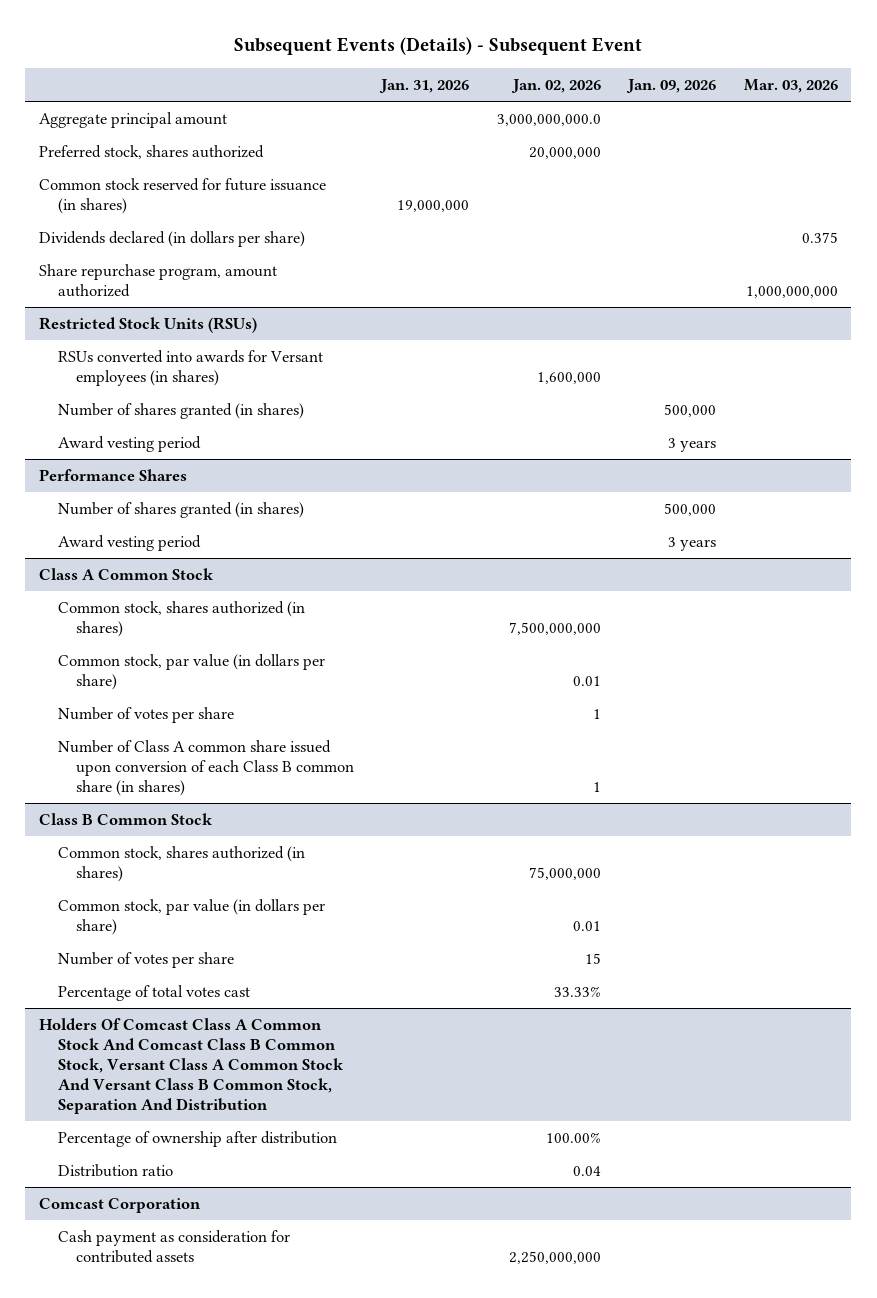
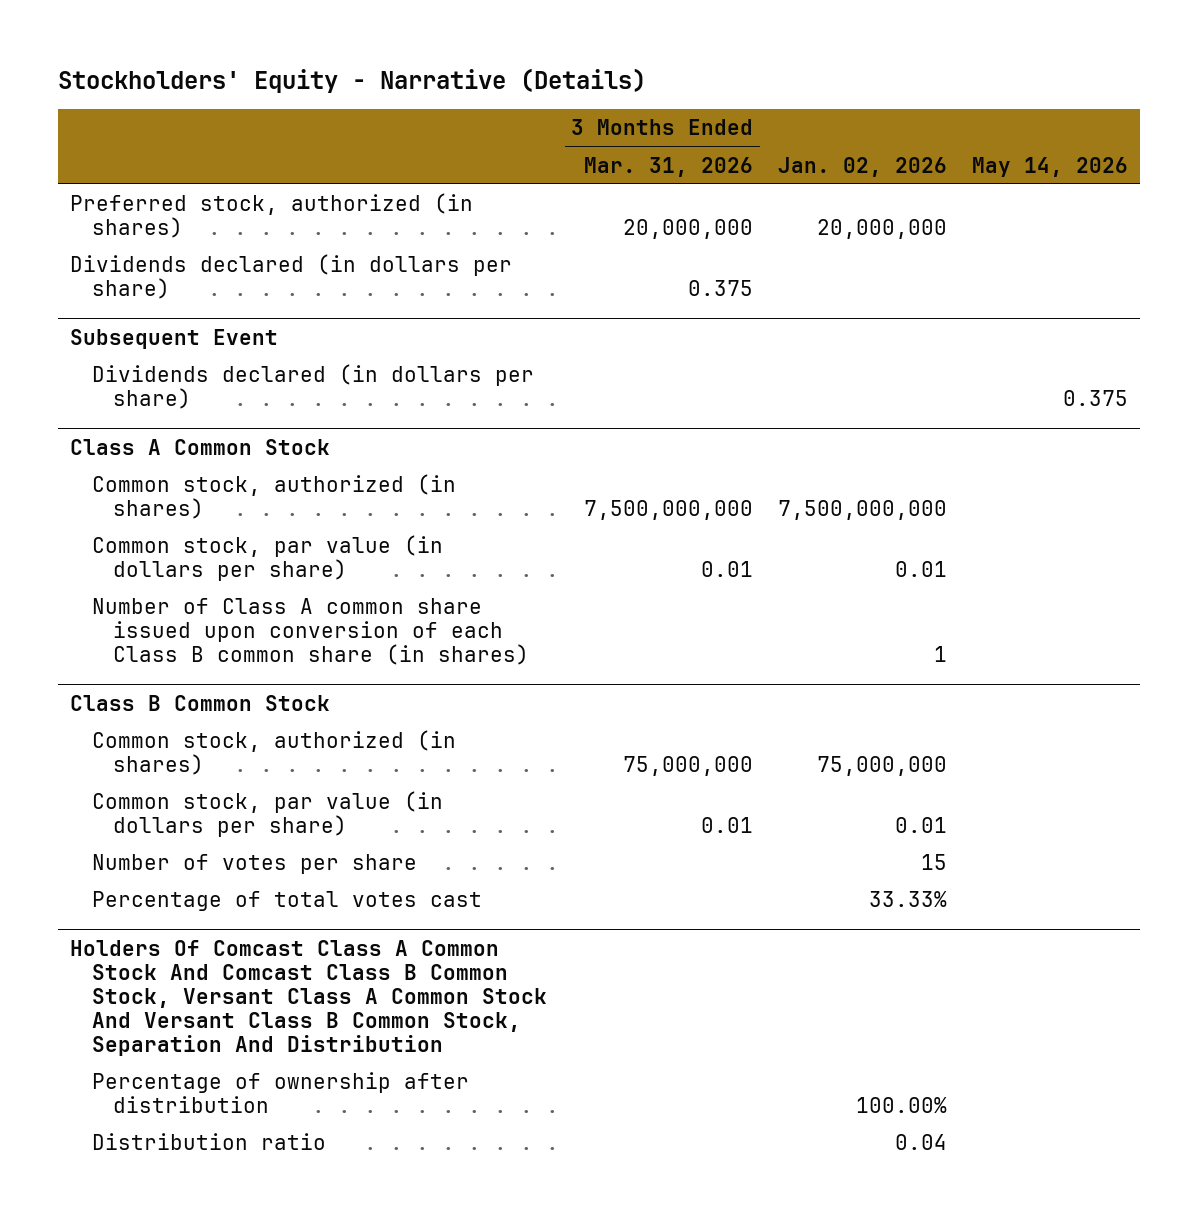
- Subsequent Events (Details) - Subsequent Event
+ Stockholders' Equity - Narrative (Details)
- | Jan. 31, 2026 | Jan. 02, 2026 | Jan. 09, 2026 | Mar. 03, 2026
+ | 3 Months Ended Mar. 31, 2026 | Jan. 02, 2026 | May 14, 2026
- Aggregate principal amount | | 3,000,000,000.0 | |
- Preferred stock, shares authorized | | 20,000,000 | |
- Common stock reserved for future issuance (in shares) | 19,000,000 | | |
+ Preferred stock, authorized (in shares) | 20,000,000 | 20,000,000 |
- Share repurchase program, amount authorized | | | | 1,000,000,000
- Restricted Stock Units (RSUs)
- RSUs converted into awards for Versant employees (in shares) | | 1,600,000 | |
- Number of shares granted (in shares) | | | 500,000 |
- Award vesting period | | | 3 years |
- Performance Shares
- Number of shares granted (in shares) | | | 500,000 |
- Award vesting period | | | 3 years |
+ Subsequent Event
+ Dividends declared (in dollars per share) | | | 0.375
@ Class A Common Stock
- Common stock, shares authorized (in shares) | | 7,500,000,000 | |
+ Common stock, authorized (in shares) | 7,500,000,000 | 7,500,000,000 |
- Number of votes per share | | 1 | |
@ Class B Common Stock
- Common stock, shares authorized (in shares) | | 75,000,000 | |
+ Common stock, authorized (in shares) | 75,000,000 | 75,000,000 |
- Comcast Corporation
- Cash payment as consideration for contributed assets | | 2,250,000,000 | |

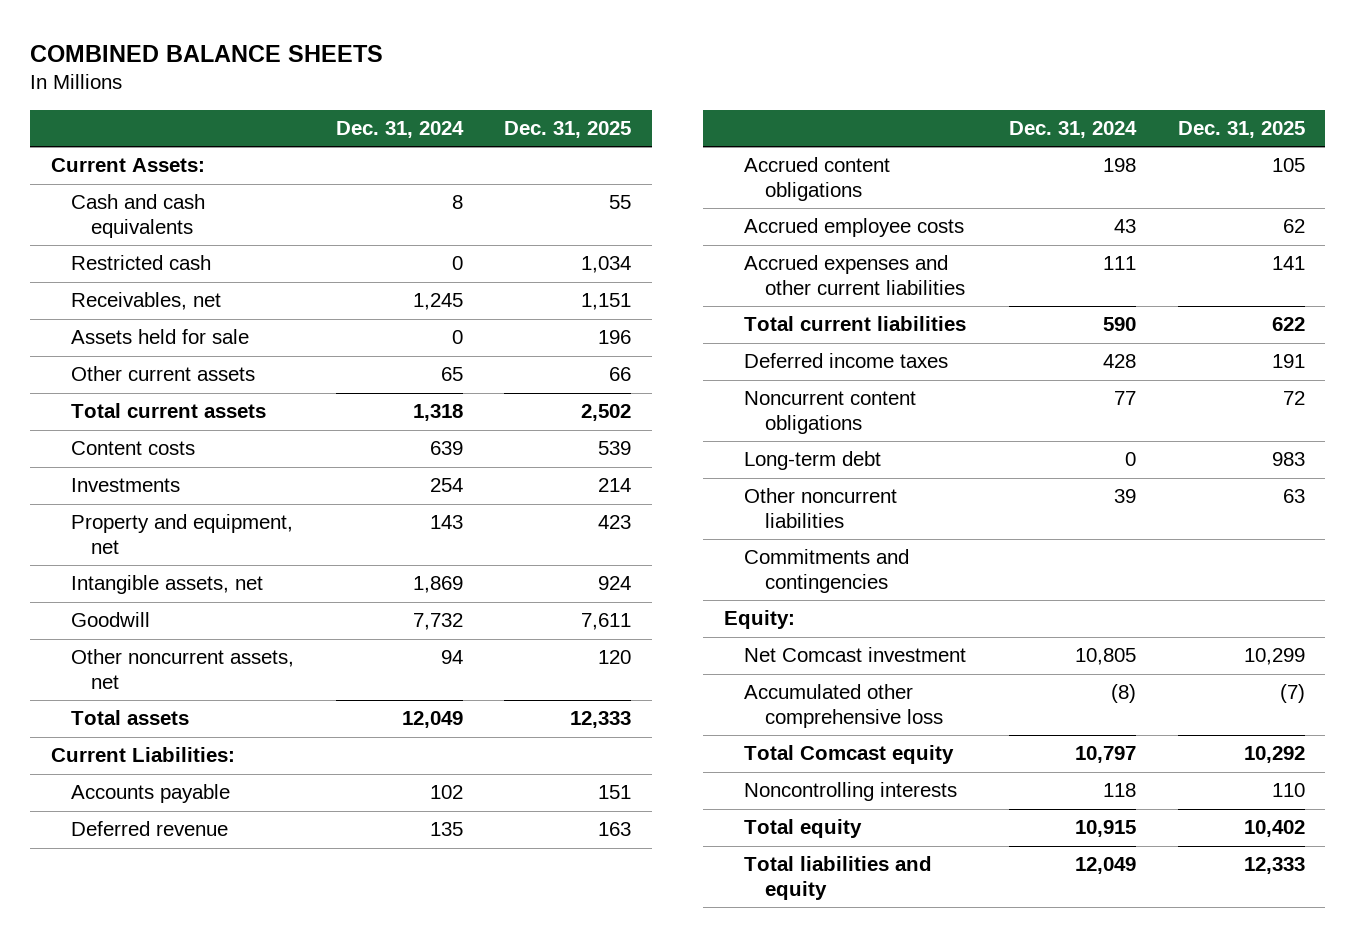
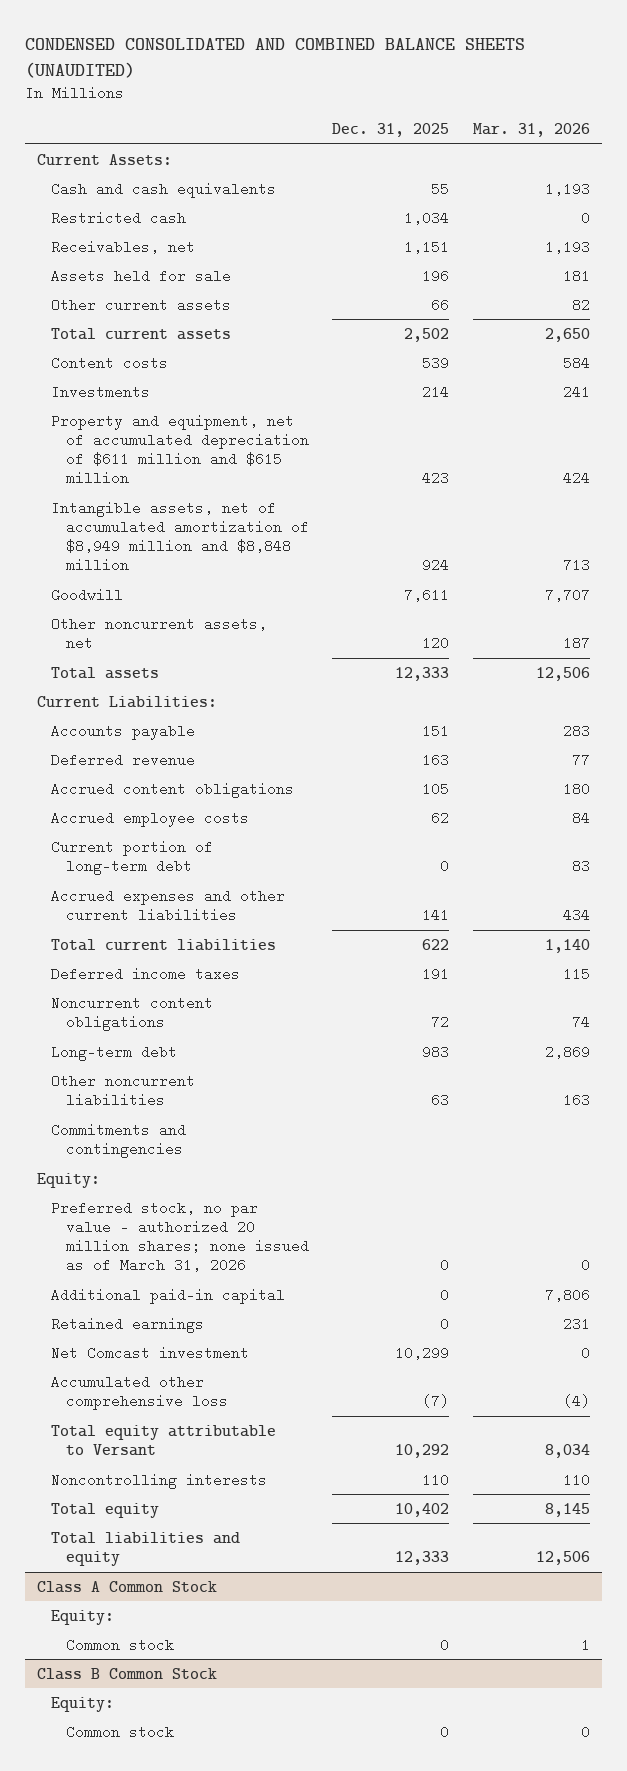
- COMBINED BALANCE SHEETS
+ CONDENSED CONSOLIDATED AND COMBINED BALANCE SHEETS (UNAUDITED)
- | Dec. 31, 2024 | Dec. 31, 2025
+ | Dec. 31, 2025 | Mar. 31, 2026
- Property and equipment, net | 143 | 423
- Intangible assets, net | 1,869 | 924
+ Property and equipment, net of accumulated depreciation of $611 million and $615 million | 423 | 424
+ Intangible assets, net of accumulated amortization of $8,949 million and $8,848 million | 924 | 713
+ Current portion of long-term debt | 0 | 83
+ Preferred stock, no par value - authorized 20 million shares; none issued as of March 31, 2026 | 0 | 0
+ Additional paid-in capital | 0 | 7,806
+ Retained earnings | 0 | 231
- Total Comcast equity | 10,797 | 10,292
+ Total equity attributable to Versant | 10,292 | 8,034
+ Class A Common Stock
+ Equity:
+ Common stock | 0 | 1
+ Class B Common Stock
+ Equity:
+ Common stock | 0 | 0

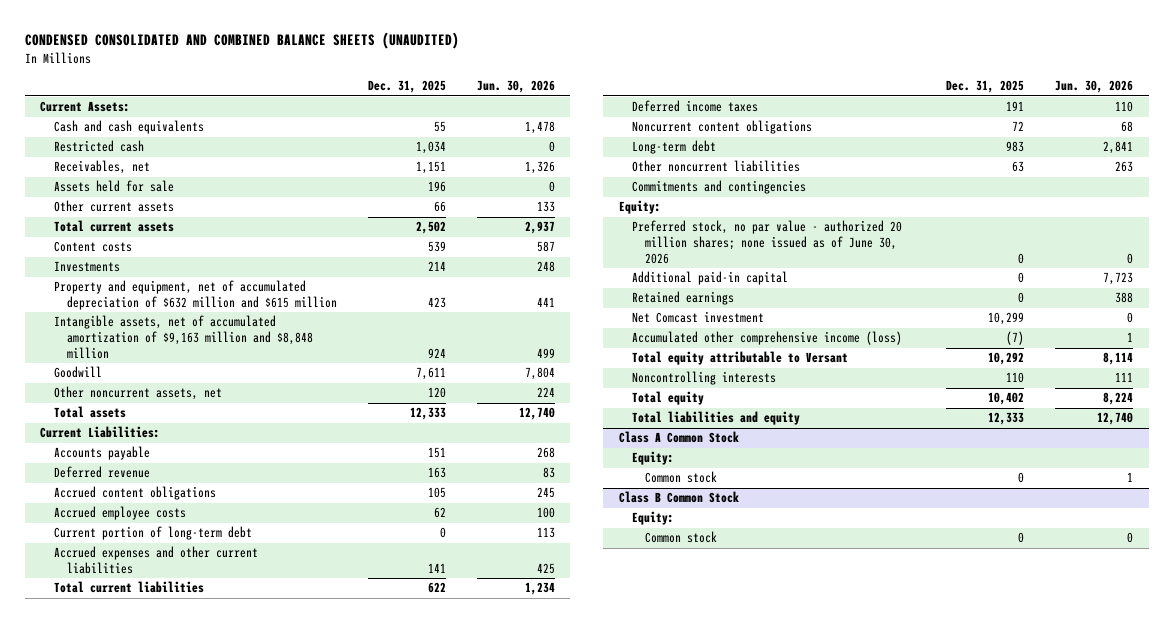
- | Dec. 31, 2025 | Mar. 31, 2026
+ | Dec. 31, 2025 | Jun. 30, 2026
- Property and equipment, net of accumulated depreciation of $611 million and $615 million | 423 | 424
- Intangible assets, net of accumulated amortization of $8,949 million and $8,848 million | 924 | 713
+ Property and equipment, net of accumulated depreciation of $632 million and $615 million | 423 | 441
+ Intangible assets, net of accumulated amortization of $9,163 million and $8,848 million | 924 | 499
- Preferred stock, no par value - authorized 20 million shares; none issued as of March 31, 2026 | 0 | 0
+ Preferred stock, no par value - authorized 20 million shares; none issued as of June 30, 2026 | 0 | 0
- Accumulated other comprehensive loss | (7) | (4)
+ Accumulated other comprehensive income (loss) | (7) | 1

